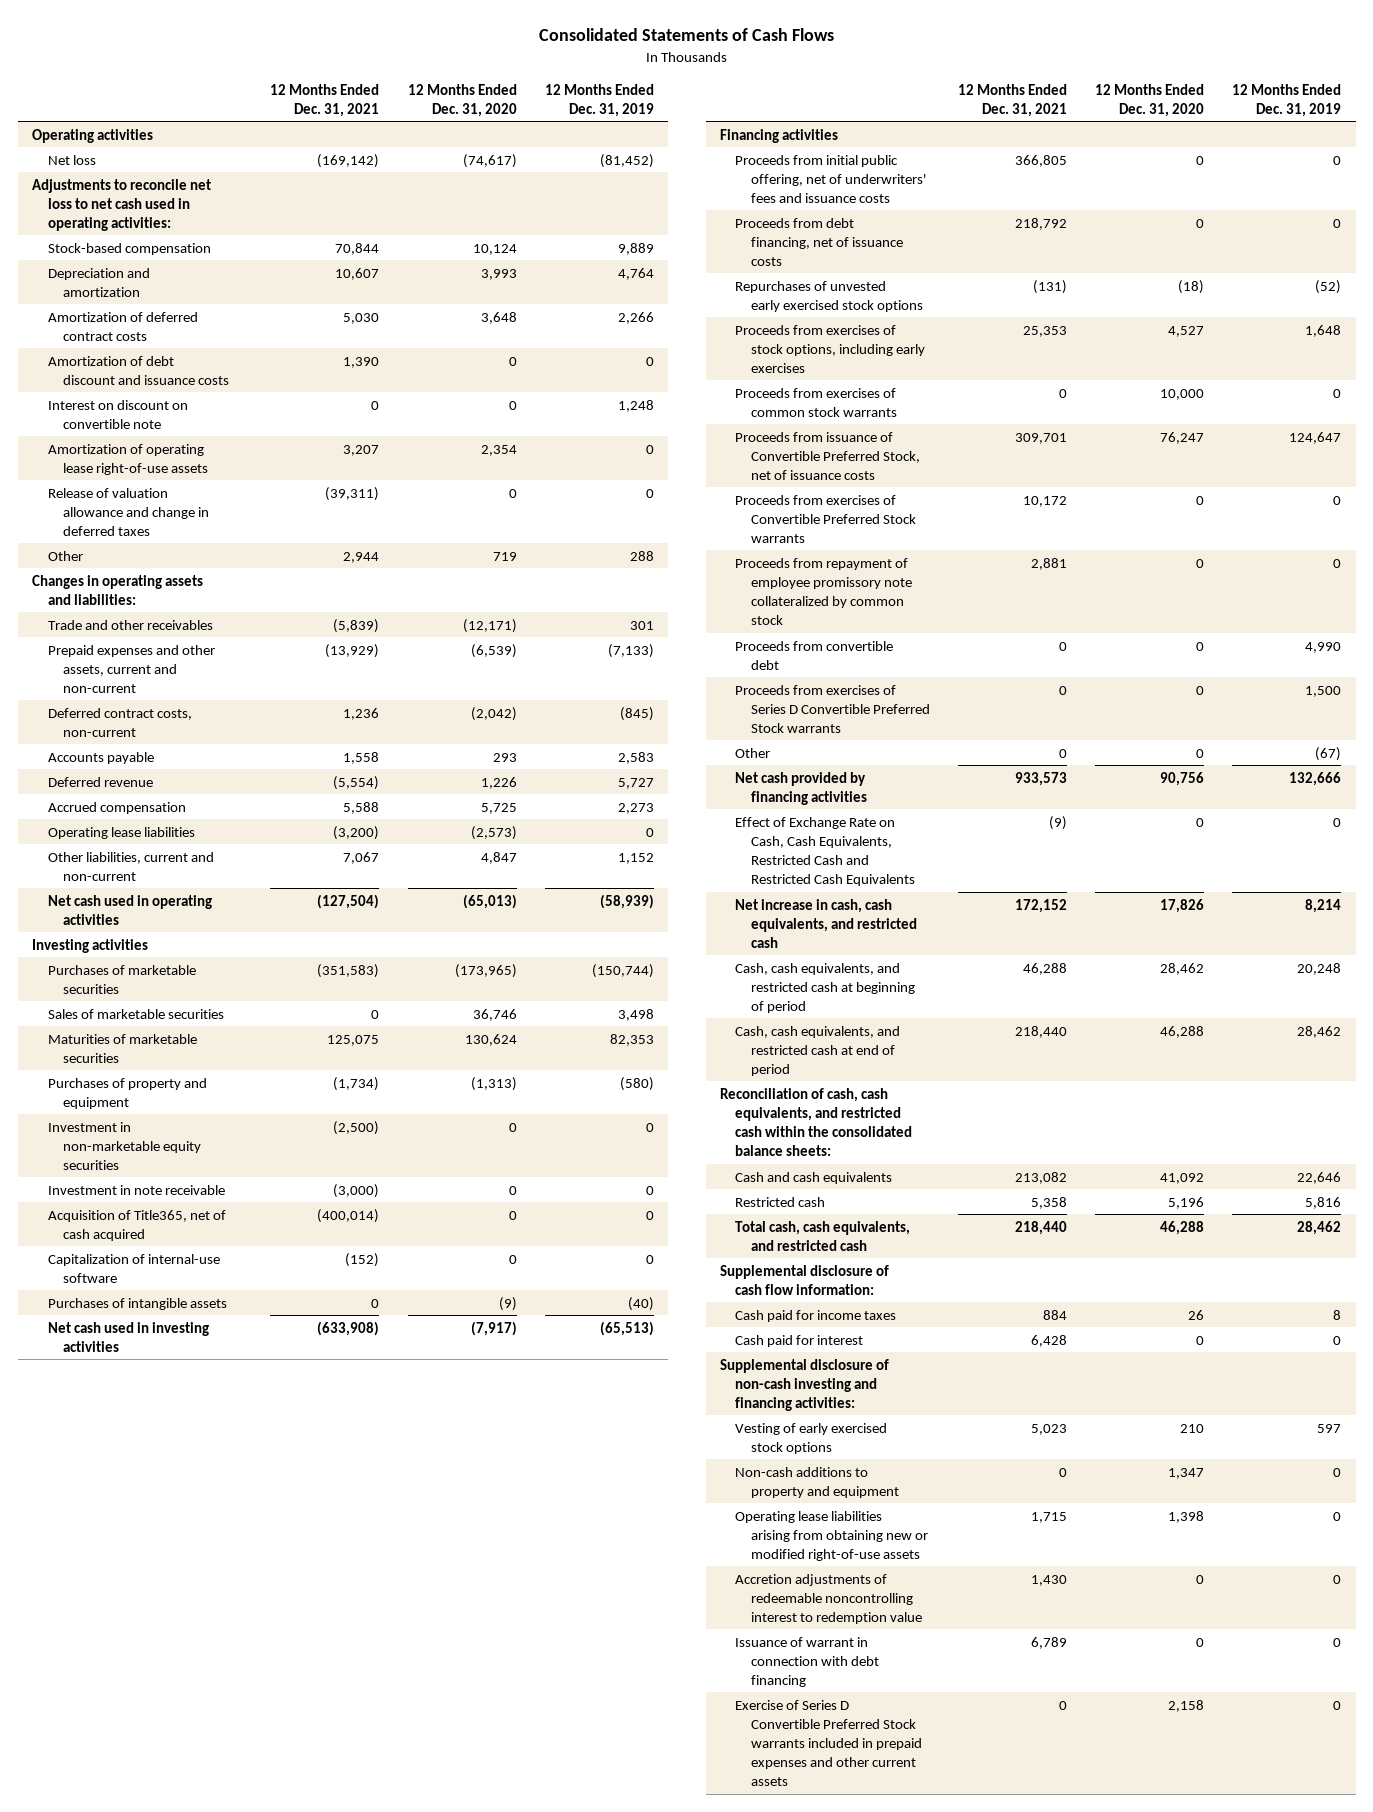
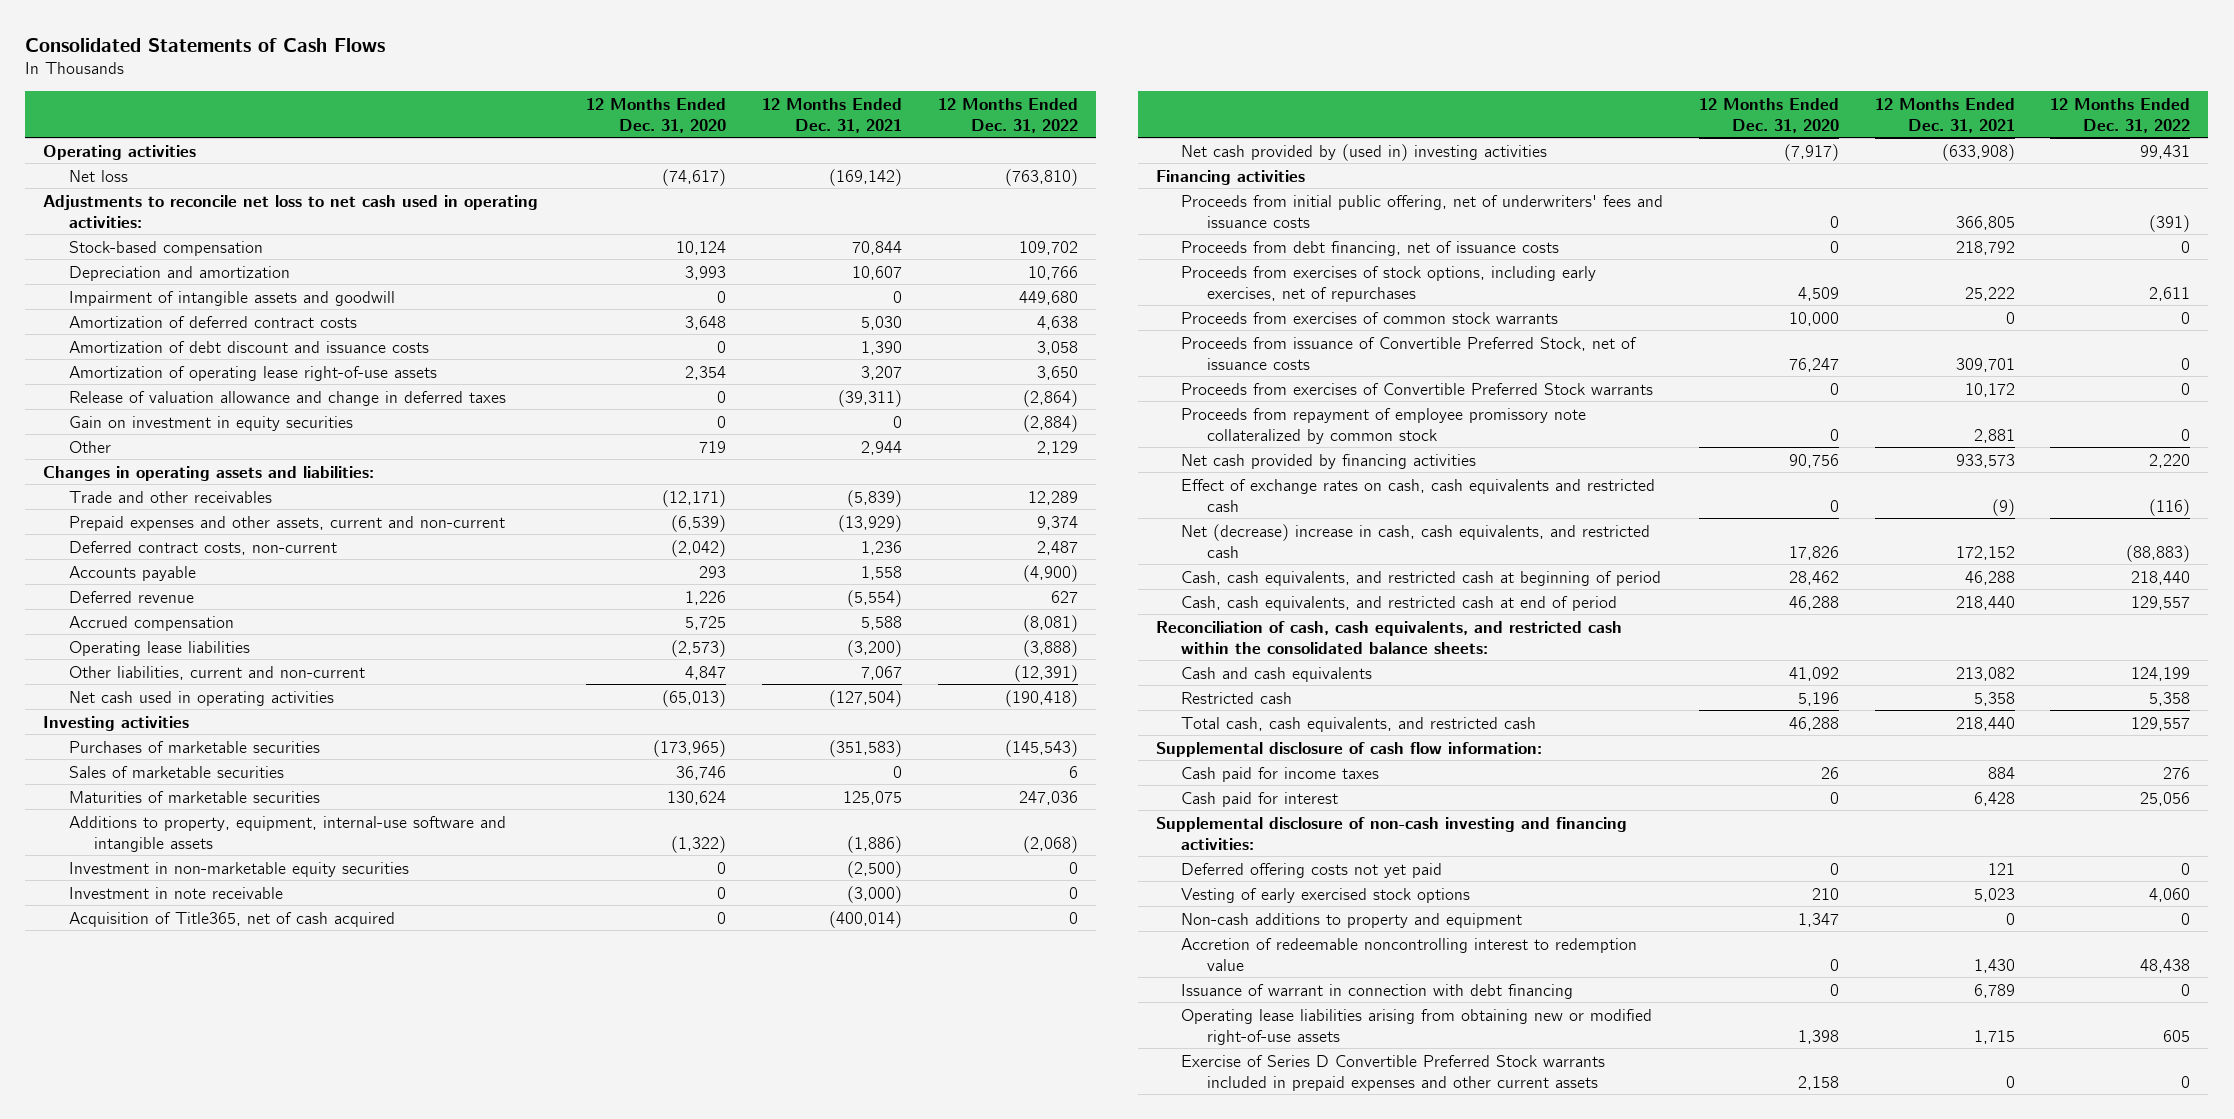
- | 12 Months Ended Dec. 31, 2021 | 12 Months Ended Dec. 31, 2020 | 12 Months Ended Dec. 31, 2019
+ | 12 Months Ended Dec. 31, 2020 | 12 Months Ended Dec. 31, 2021 | 12 Months Ended Dec. 31, 2022
+ Impairment of intangible assets and goodwill | 0 | 0 | 449,680
- Interest on discount on convertible note | 0 | 0 | 1,248
+ Gain on investment in equity securities | 0 | 0 | (2,884)
- Purchases of property and equipment | (1,734) | (1,313) | (580)
+ Additions to property, equipment, internal-use software and intangible assets | (1,322) | (1,886) | (2,068)
- Capitalization of internal-use software | (152) | 0 | 0
- Purchases of intangible assets | 0 | (9) | (40)
- Net cash used in investing activities | (633,908) | (7,917) | (65,513)
+ Net cash provided by (used in) investing activities | (7,917) | (633,908) | 99,431
- Repurchases of unvested early exercised stock options | (131) | (18) | (52)
- Proceeds from exercises of stock options, including early exercises | 25,353 | 4,527 | 1,648
+ Proceeds from exercises of stock options, including early exercises, net of repurchases | 4,509 | 25,222 | 2,611
- Proceeds from convertible debt | 0 | 0 | 4,990
- Proceeds from exercises of Series D Convertible Preferred Stock warrants | 0 | 0 | 1,500
- Other | 0 | 0 | (67)
- Effect of Exchange Rate on Cash, Cash Equivalents, Restricted Cash and Restricted Cash Equivalents | (9) | 0 | 0
- Net increase in cash, cash equivalents, and restricted cash | 172,152 | 17,826 | 8,214
+ Effect of exchange rates on cash, cash equivalents and restricted cash | 0 | (9) | (116)
+ Net (decrease) increase in cash, cash equivalents, and restricted cash | 17,826 | 172,152 | (88,883)
+ Deferred offering costs not yet paid | 0 | 121 | 0
- Accretion adjustments of redeemable noncontrolling interest to redemption value | 1,430 | 0 | 0
+ Accretion of redeemable noncontrolling interest to redemption value | 0 | 1,430 | 48,438
moved down: Operating lease liabilities arising from obtaining new or modified right-of-use assets | 1,398 | 1,715 | 605

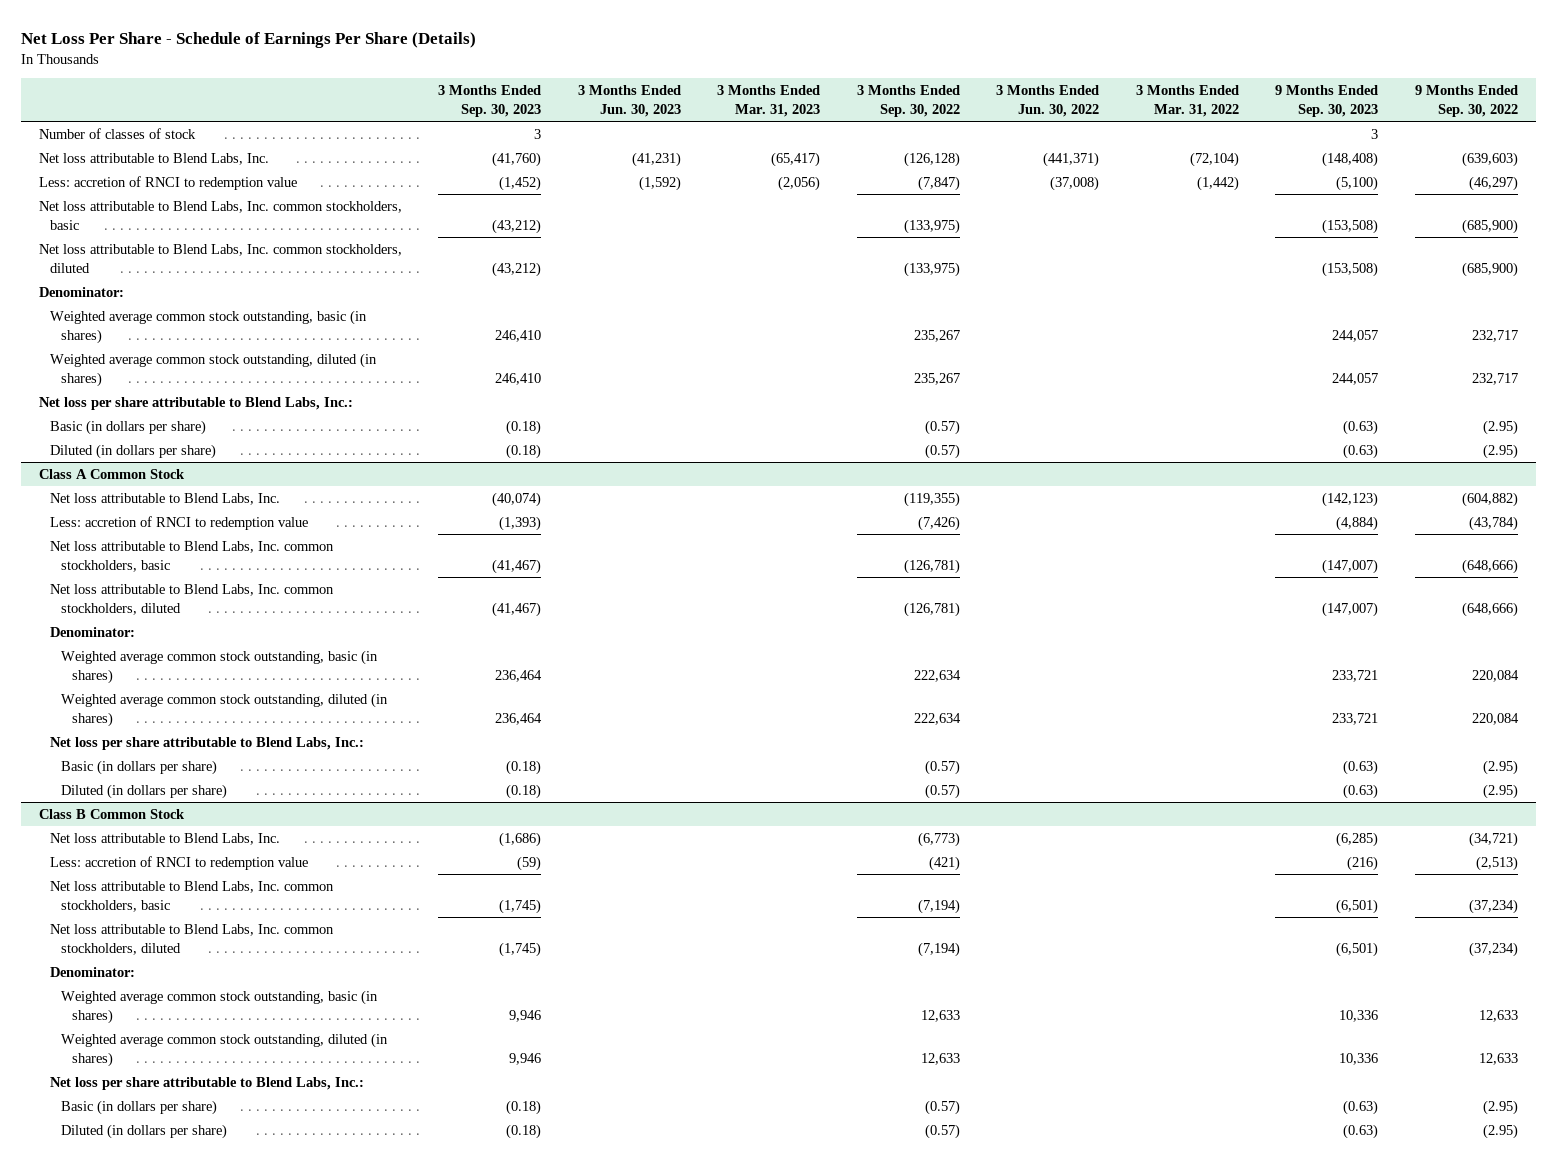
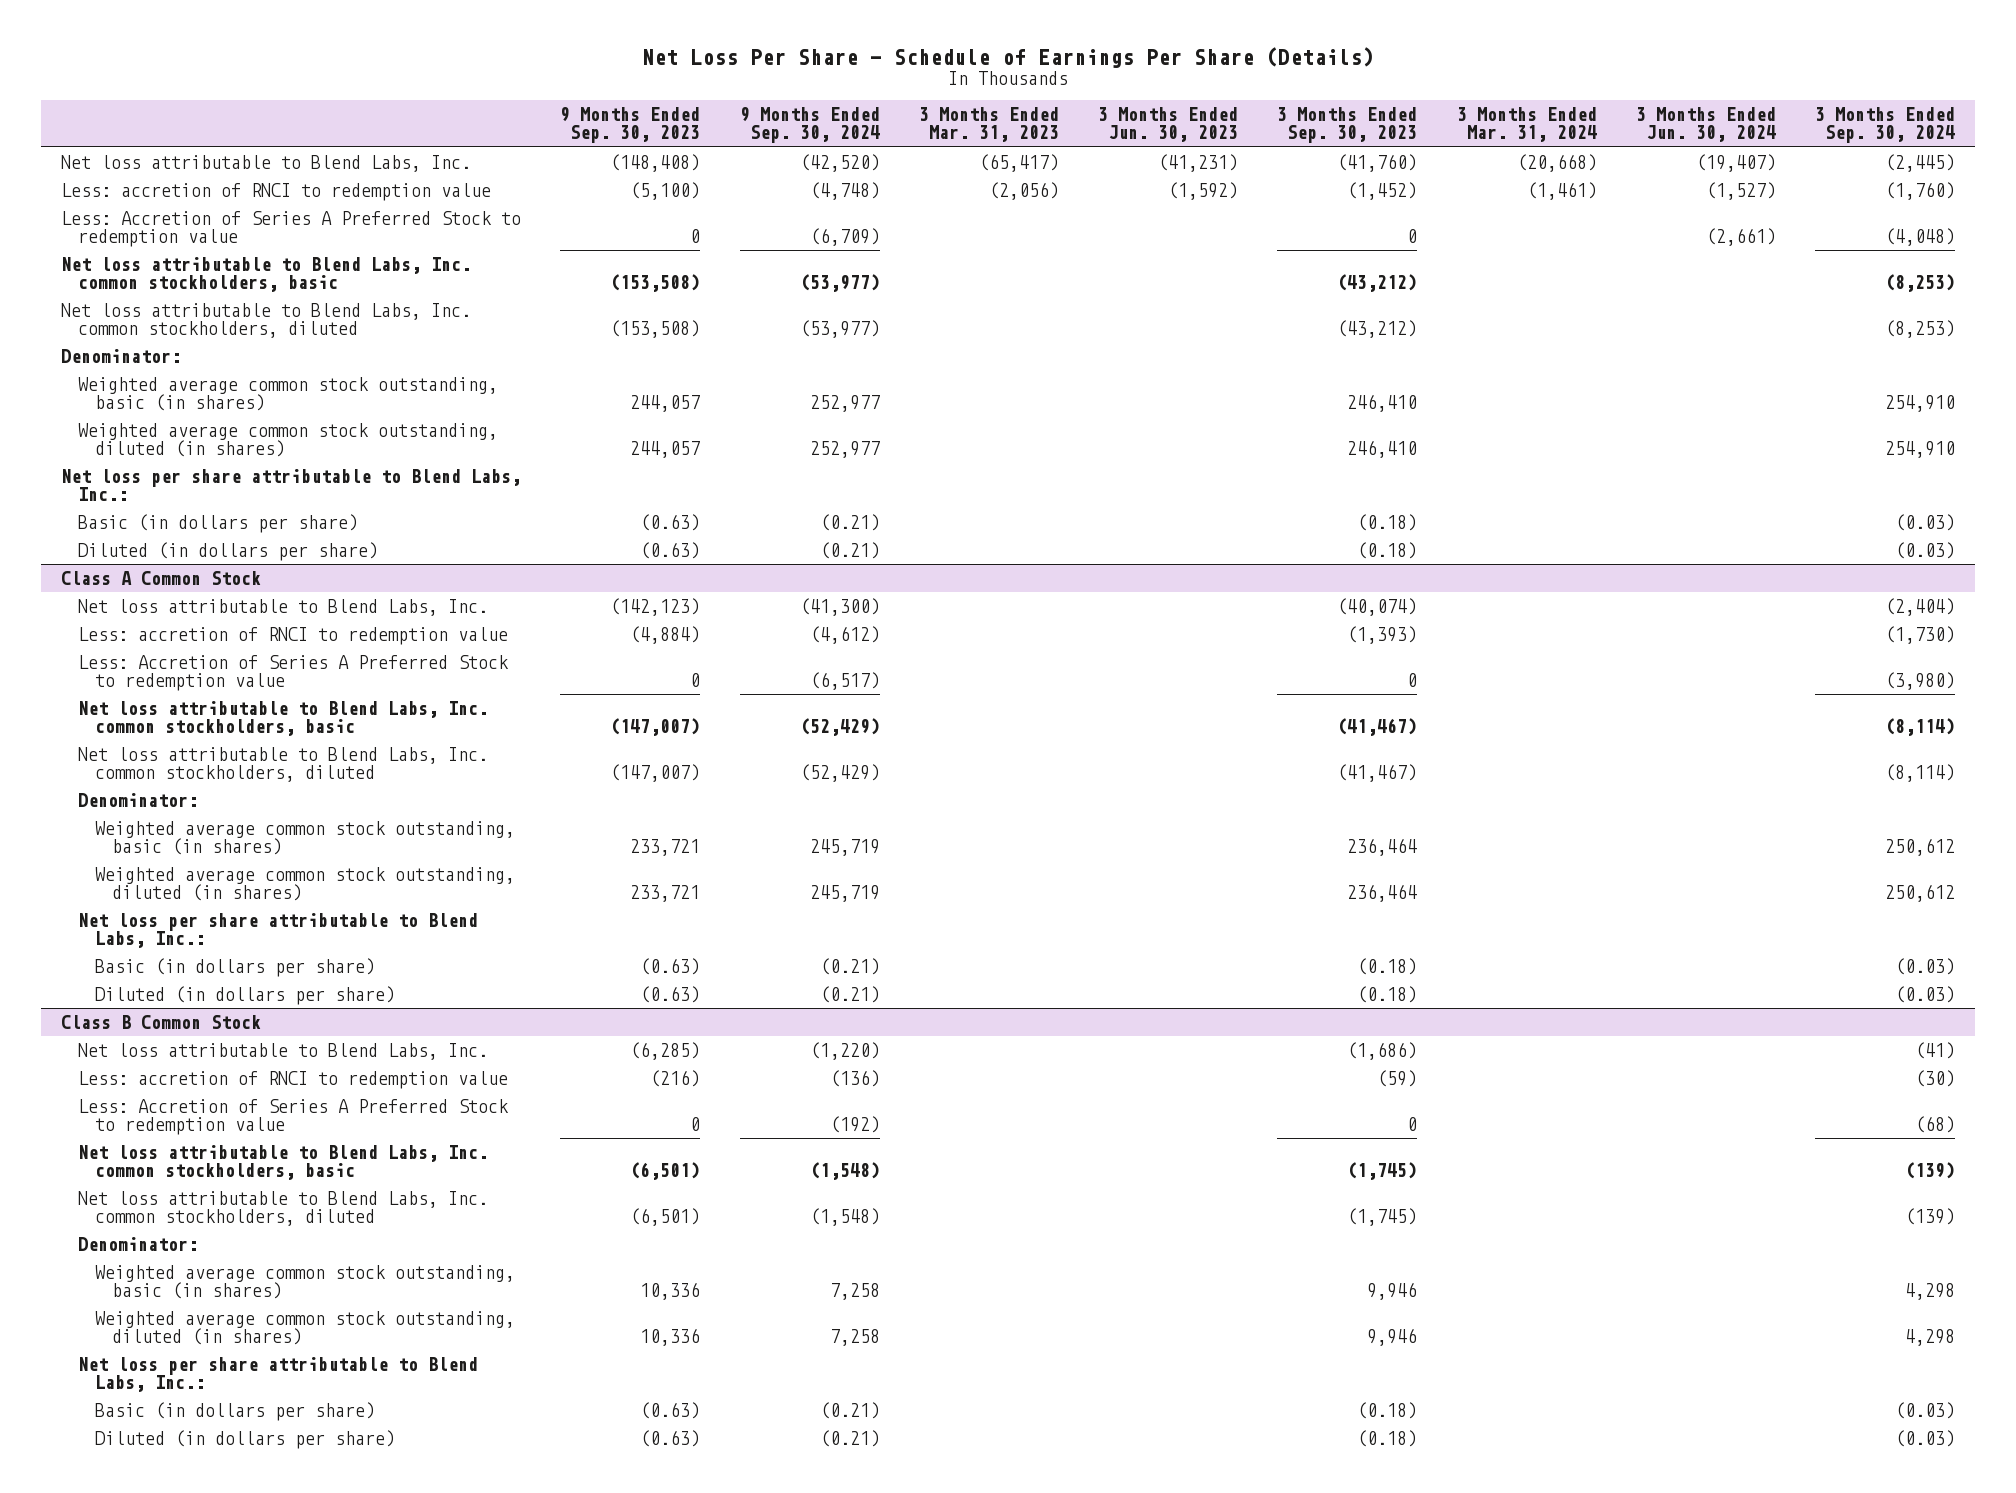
- | 3 Months Ended Sep. 30, 2023 | 3 Months Ended Jun. 30, 2023 | 3 Months Ended Mar. 31, 2023 | 3 Months Ended Sep. 30, 2022 | 3 Months Ended Jun. 30, 2022 | 3 Months Ended Mar. 31, 2022 | 9 Months Ended Sep. 30, 2023 | 9 Months Ended Sep. 30, 2022
+ | 9 Months Ended Sep. 30, 2023 | 9 Months Ended Sep. 30, 2024 | 3 Months Ended Mar. 31, 2023 | 3 Months Ended Jun. 30, 2023 | 3 Months Ended Sep. 30, 2023 | 3 Months Ended Mar. 31, 2024 | 3 Months Ended Jun. 30, 2024 | 3 Months Ended Sep. 30, 2024
- Number of classes of stock | 3 | | | | | | 3 |
+ Less: Accretion of Series A Preferred Stock to redemption value | 0 | (6,709) | | | 0 | | (2,661) | (4,048)
@ Class A Common Stock
+ Less: Accretion of Series A Preferred Stock to redemption value | 0 | (6,517) | | | 0 | | | (3,980)
@ Class B Common Stock
+ Less: Accretion of Series A Preferred Stock to redemption value | 0 | (192) | | | 0 | | | (68)

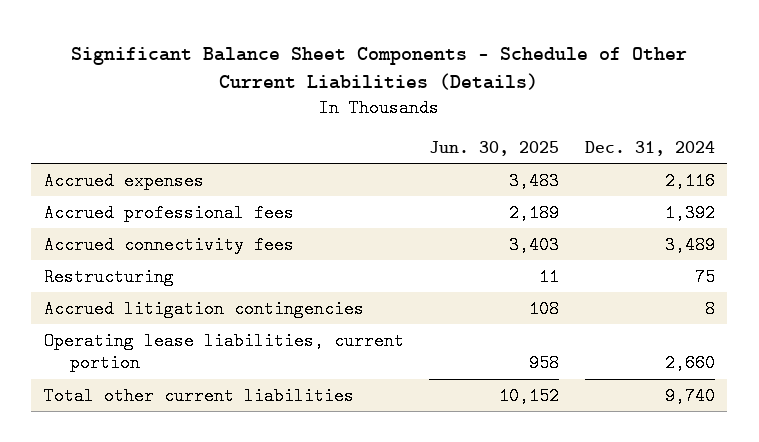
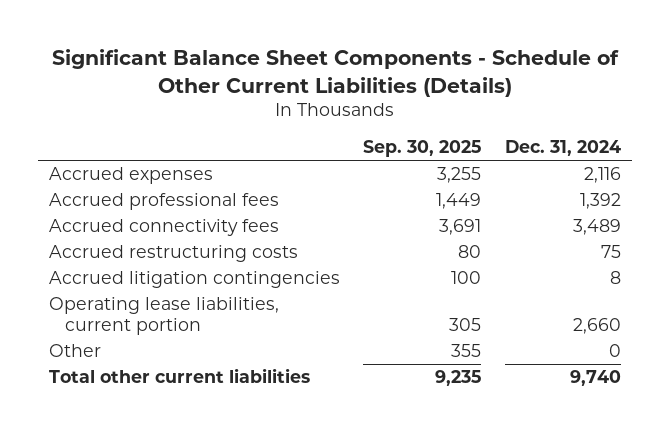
- | Jun. 30, 2025 | Dec. 31, 2024
+ | Sep. 30, 2025 | Dec. 31, 2024
- Restructuring | 11 | 75
+ Accrued restructuring costs | 80 | 75
+ Other | 355 | 0

